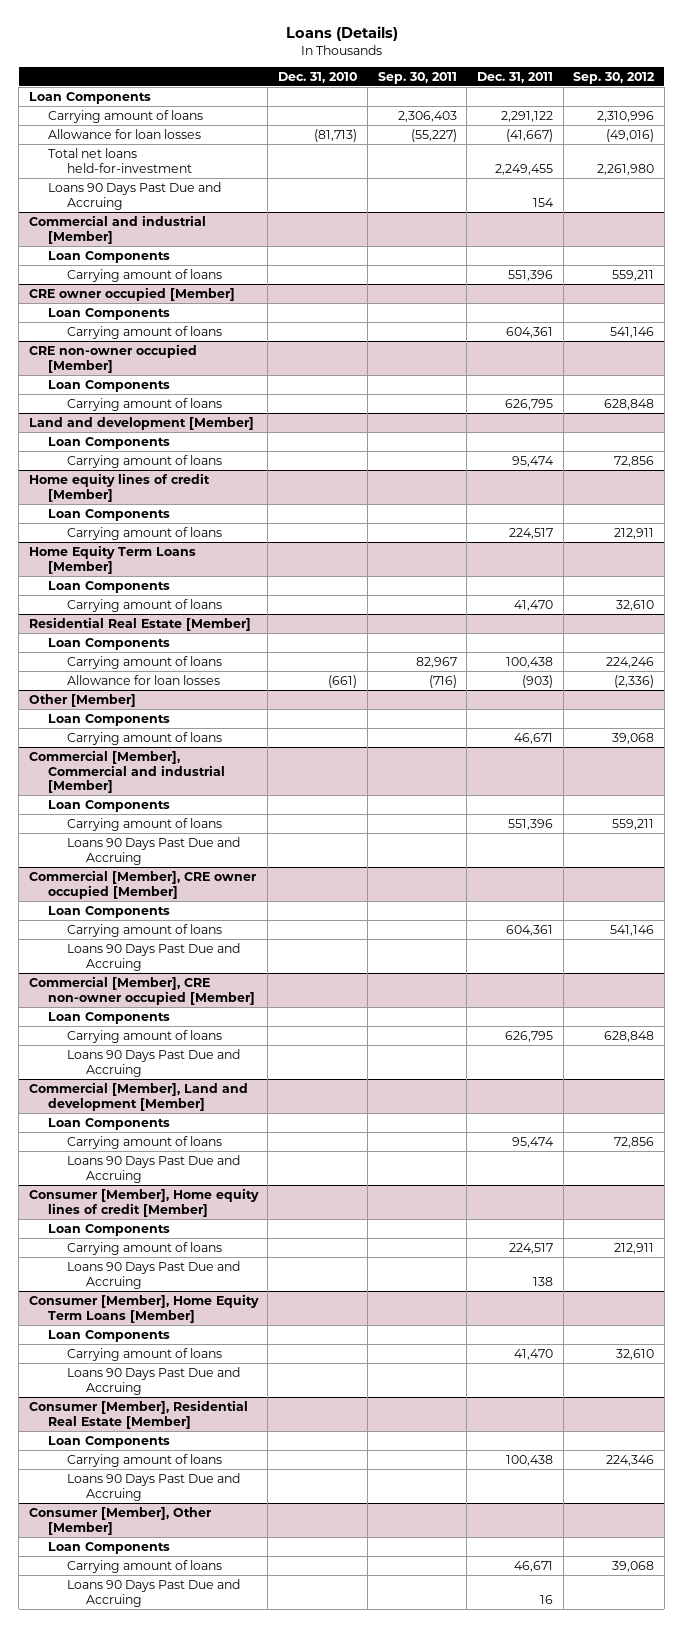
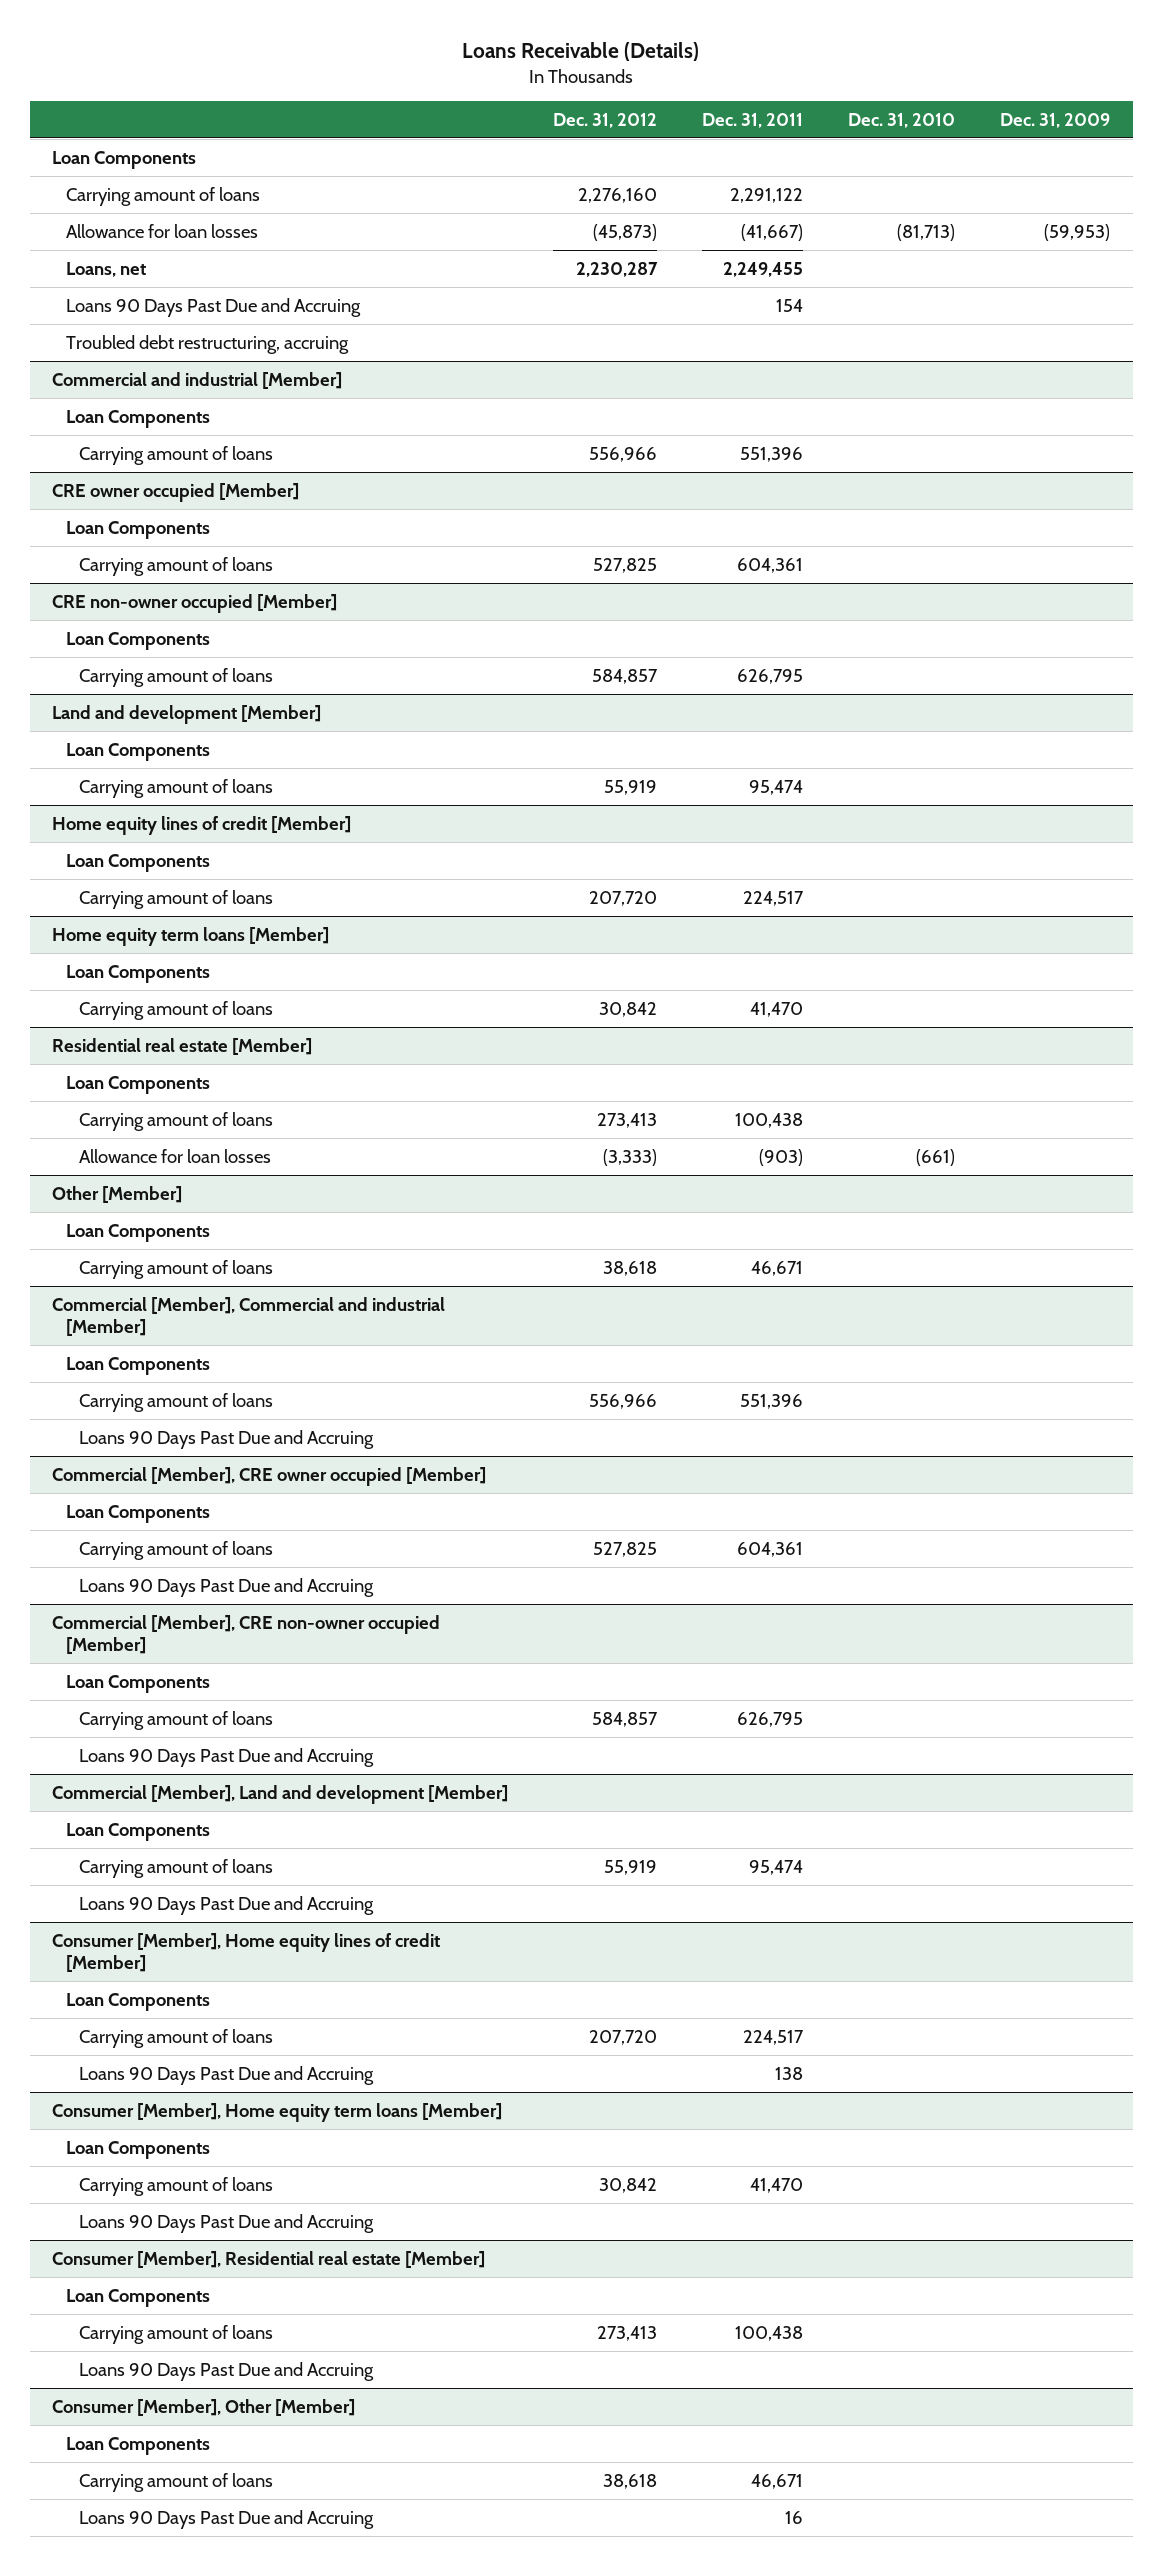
- Loans (Details)
+ Loans Receivable (Details)
- | Dec. 31, 2010 | Sep. 30, 2011 | Dec. 31, 2011 | Sep. 30, 2012
+ | Dec. 31, 2012 | Dec. 31, 2011 | Dec. 31, 2010 | Dec. 31, 2009
- Total net loans held-for-investment | | | 2,249,455 | 2,261,980
+ Loans, net | 2,230,287 | 2,249,455 | |
+ Troubled debt restructuring, accruing
- Home Equity Term Loans [Member]
+ Home equity term loans [Member]
- Residential Real Estate [Member]
+ Residential real estate [Member]
- Consumer [Member], Home Equity Term Loans [Member]
+ Consumer [Member], Home equity term loans [Member]
- Consumer [Member], Residential Real Estate [Member]
+ Consumer [Member], Residential real estate [Member]

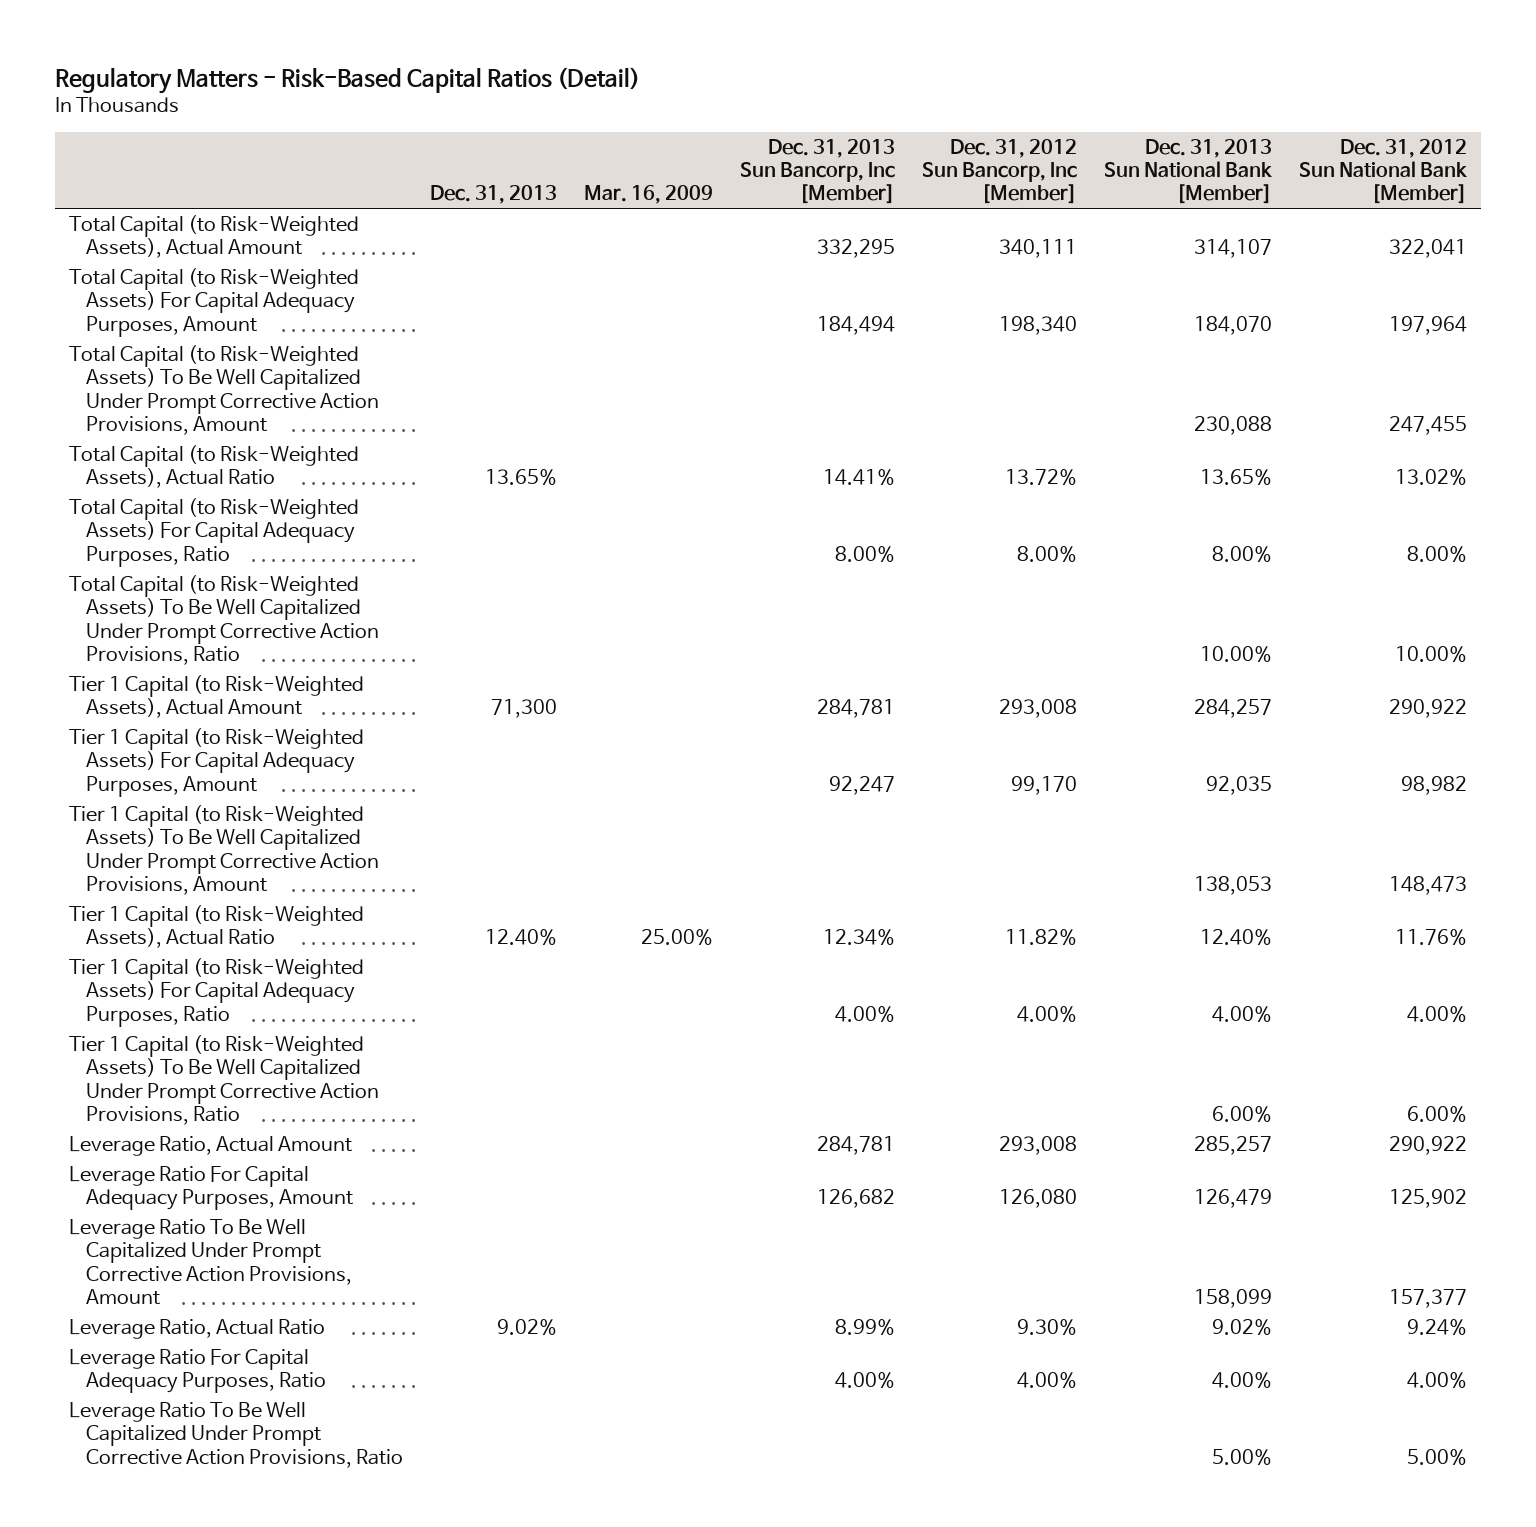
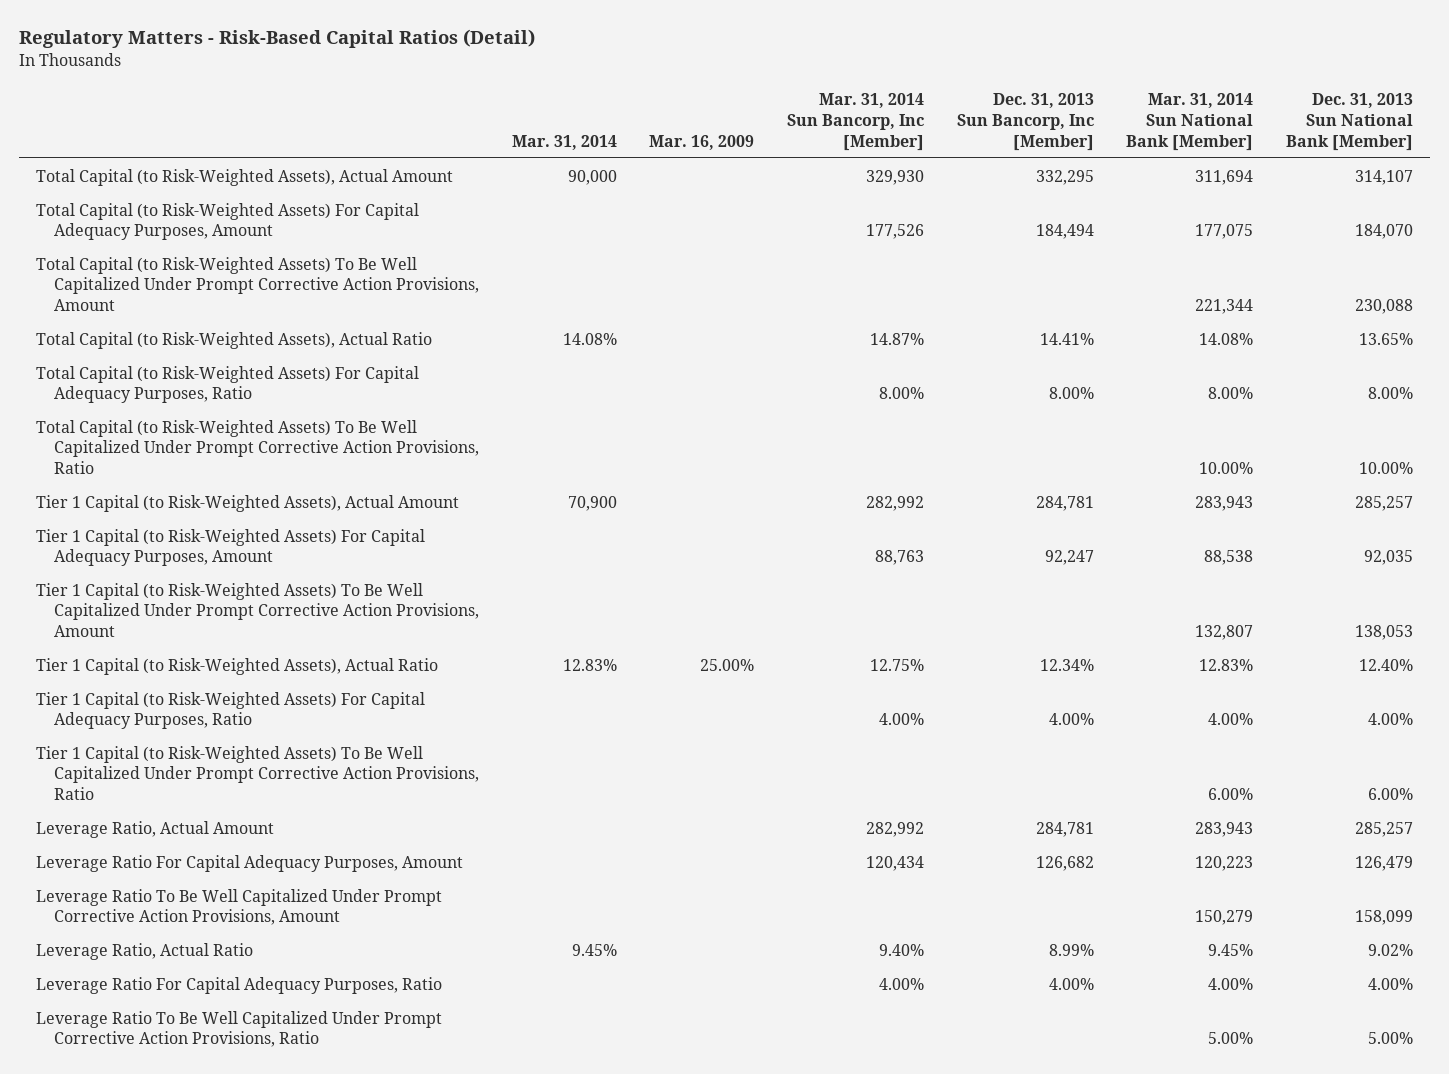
- | Dec. 31, 2013 | Mar. 16, 2009 | Dec. 31, 2013 Sun Bancorp, Inc [Member] | Dec. 31, 2012 Sun Bancorp, Inc [Member] | Dec. 31, 2013 Sun National Bank [Member] | Dec. 31, 2012 Sun National Bank [Member]
+ | Mar. 31, 2014 | Mar. 16, 2009 | Mar. 31, 2014 Sun Bancorp, Inc [Member] | Dec. 31, 2013 Sun Bancorp, Inc [Member] | Mar. 31, 2014 Sun National Bank [Member] | Dec. 31, 2013 Sun National Bank [Member]
- Tier 1 Capital (to Risk-Weighted Assets), Actual Amount | 71,300 | | 284,781 | 293,008 | 284,257 | 290,922
+ Tier 1 Capital (to Risk-Weighted Assets), Actual Amount | 70,900 | | 282,992 | 284,781 | 283,943 | 285,257

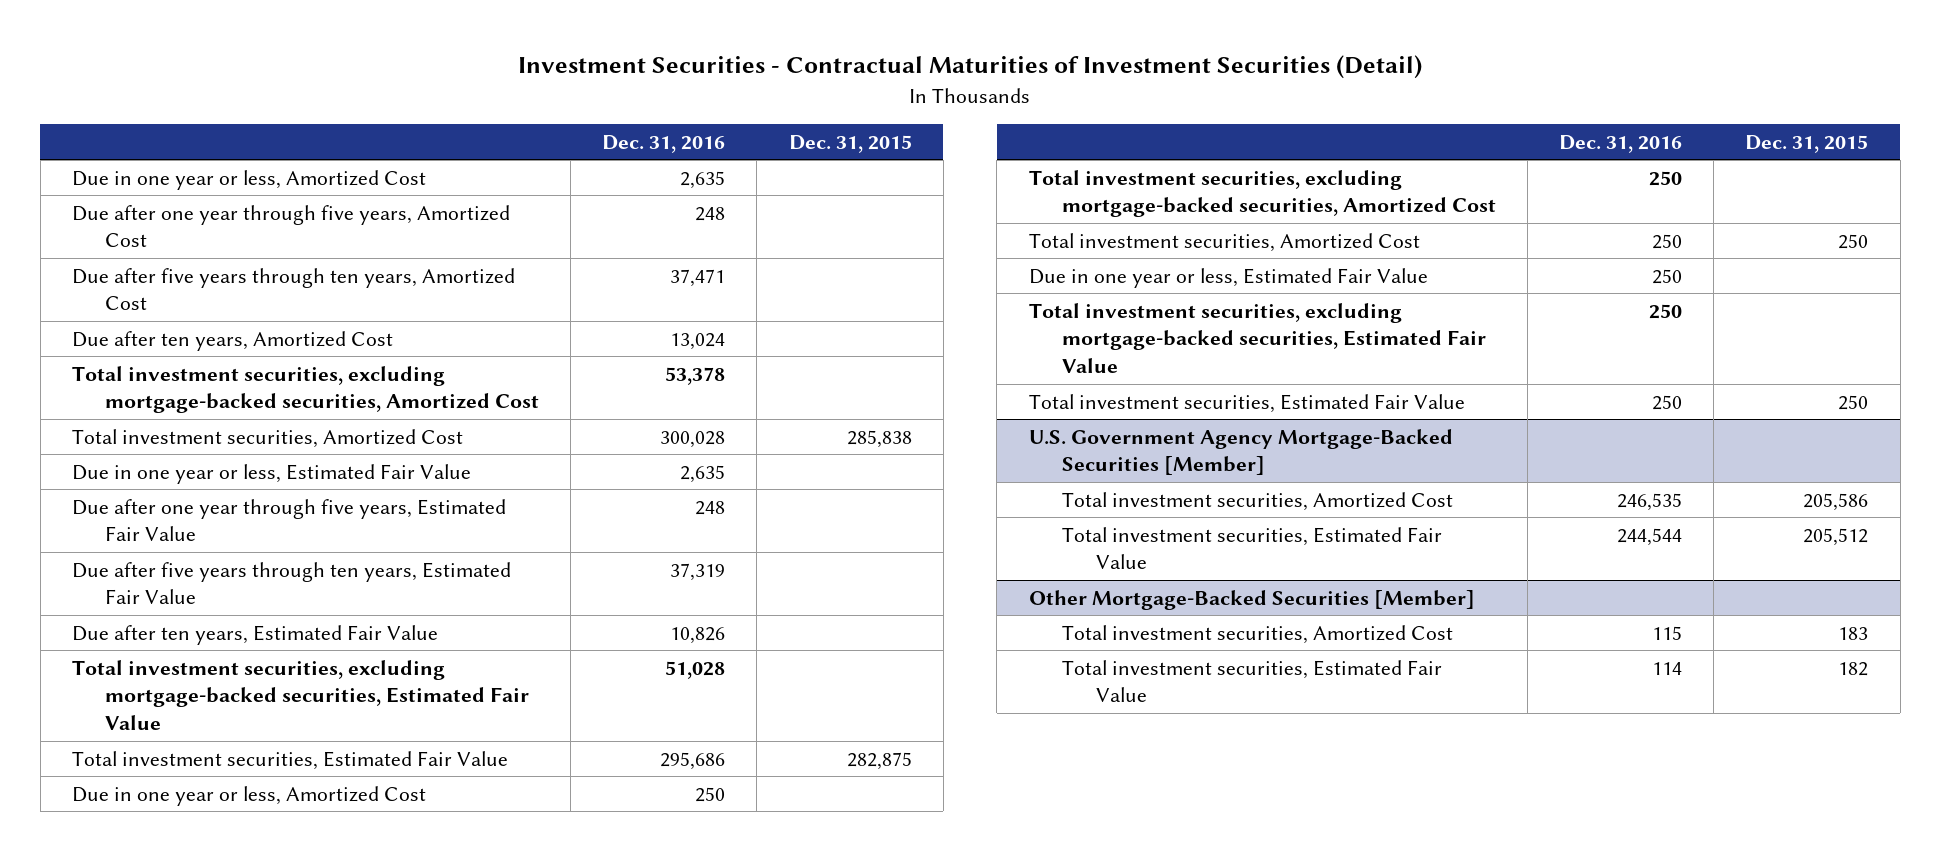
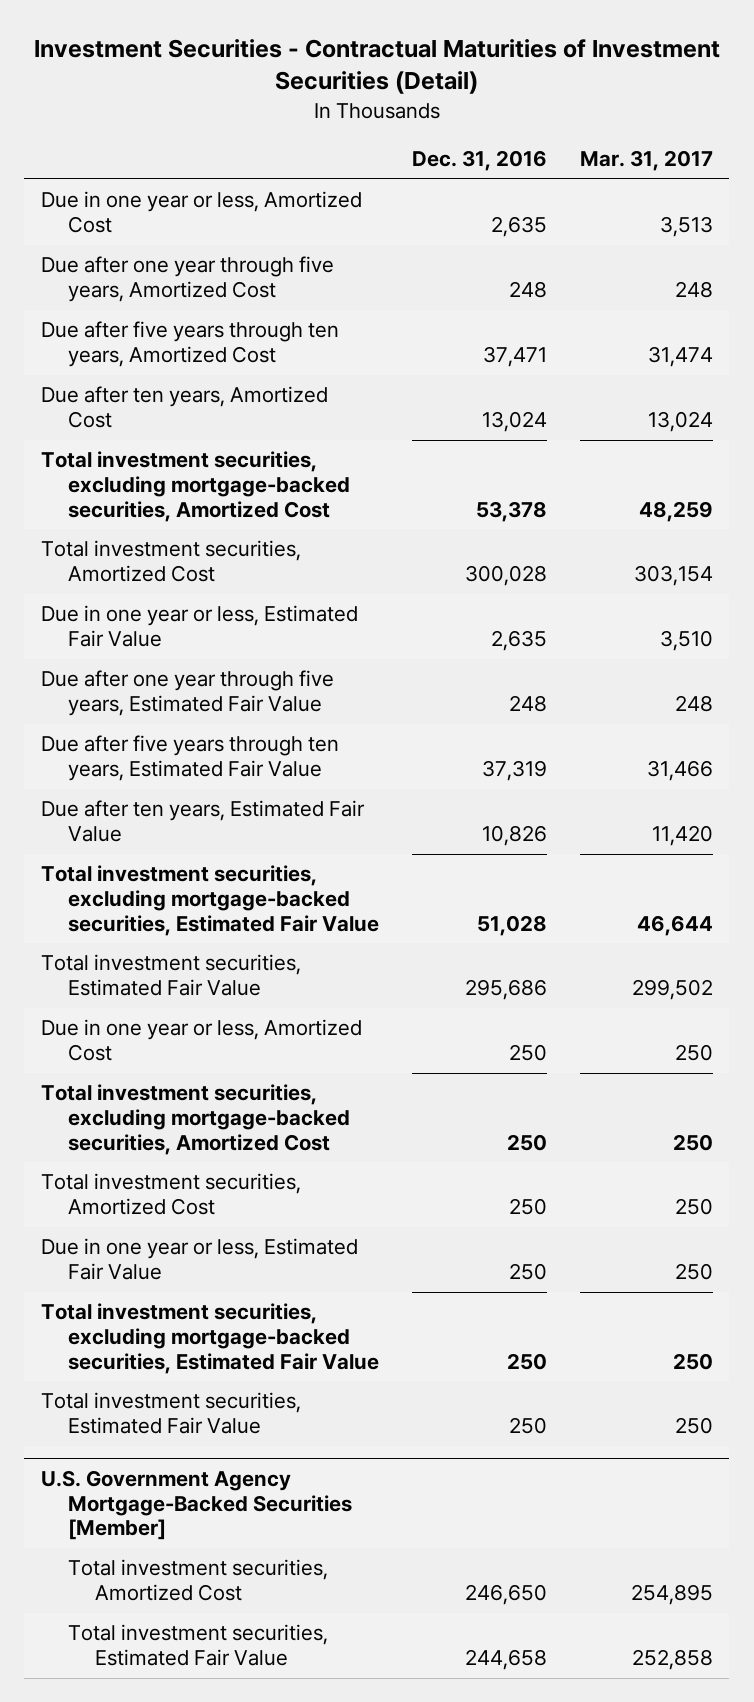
- | Dec. 31, 2016 | Dec. 31, 2015
+ | Dec. 31, 2016 | Mar. 31, 2017
@ U.S. Government Agency Mortgage-Backed Securities [Member]
- Total investment securities, Amortized Cost | 246,535 | 205,586
- Total investment securities, Estimated Fair Value | 244,544 | 205,512
- Other Mortgage-Backed Securities [Member]
- Total investment securities, Amortized Cost | 115 | 183
- Total investment securities, Estimated Fair Value | 114 | 182
@ U.S. Government Agency Mortgage-Backed Securities [Member]
+ Total investment securities, Amortized Cost | 246,650 | 254,895
+ Total investment securities, Estimated Fair Value | 244,658 | 252,858

